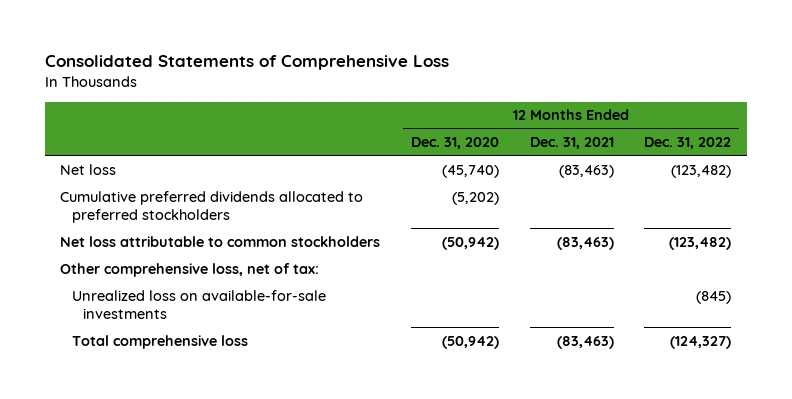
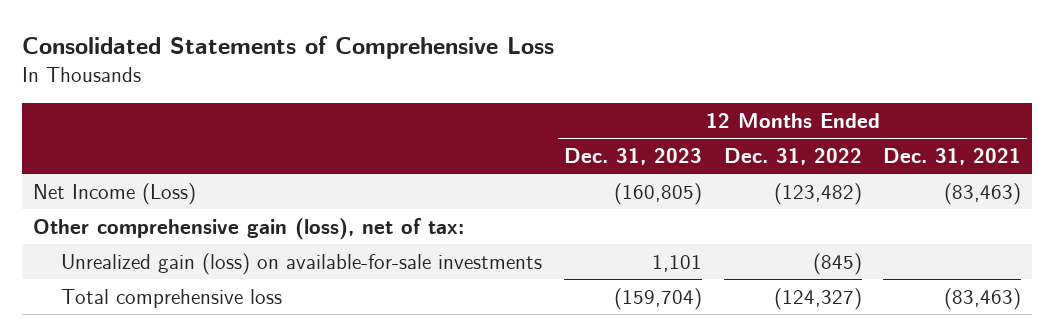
- | 12 Months Ended Dec. 31, 2020 | 12 Months Ended Dec. 31, 2021 | 12 Months Ended Dec. 31, 2022
+ | 12 Months Ended Dec. 31, 2023 | 12 Months Ended Dec. 31, 2022 | 12 Months Ended Dec. 31, 2021
- Net loss | (45,740) | (83,463) | (123,482)
- Cumulative preferred dividends allocated to preferred stockholders | (5,202) | |
- Net loss attributable to common stockholders | (50,942) | (83,463) | (123,482)
- Other comprehensive loss, net of tax:
- Unrealized loss on available-for-sale investments | | | (845)
+ Net Income (Loss) | (160,805) | (123,482) | (83,463)
+ Other comprehensive gain (loss), net of tax:
+ Unrealized gain (loss) on available-for-sale investments | 1,101 | (845) |

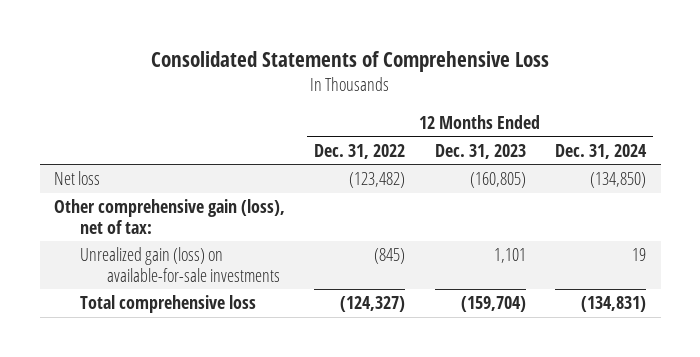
- | 12 Months Ended Dec. 31, 2023 | 12 Months Ended Dec. 31, 2022 | 12 Months Ended Dec. 31, 2021
+ | 12 Months Ended Dec. 31, 2022 | 12 Months Ended Dec. 31, 2023 | 12 Months Ended Dec. 31, 2024
- Net Income (Loss) | (160,805) | (123,482) | (83,463)
+ Net loss | (123,482) | (160,805) | (134,850)

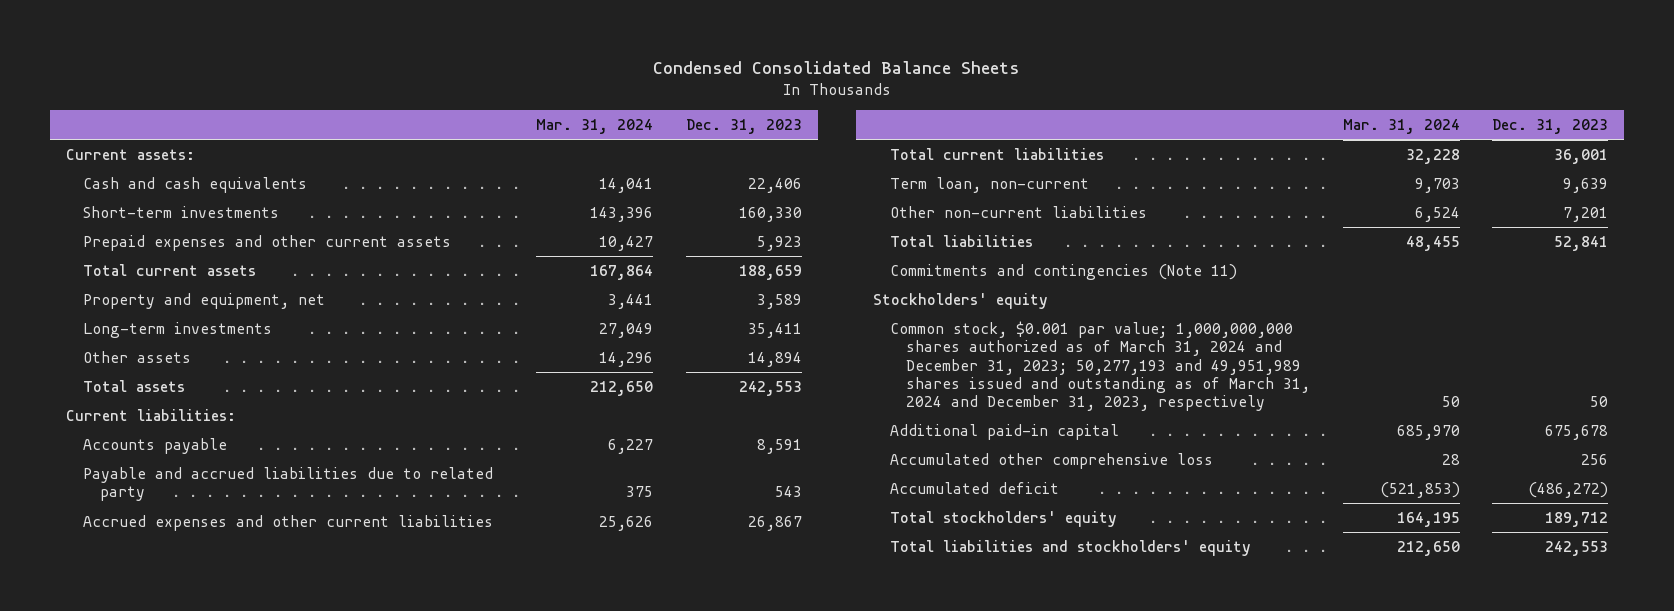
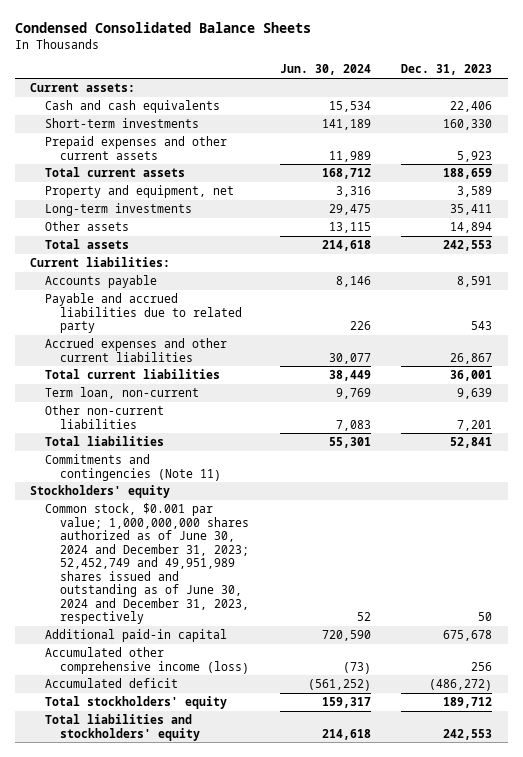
- | Mar. 31, 2024 | Dec. 31, 2023
+ | Jun. 30, 2024 | Dec. 31, 2023
- Common stock, $0.001 par value; 1,000,000,000 shares authorized as of March 31, 2024 and December 31, 2023; 50,277,193 and 49,951,989 shares issued and outstanding as of March 31, 2024 and December 31, 2023, respectively | 50 | 50
+ Common stock, $0.001 par value; 1,000,000,000 shares authorized as of June 30, 2024 and December 31, 2023; 52,452,749 and 49,951,989 shares issued and outstanding as of June 30, 2024 and December 31, 2023, respectively | 52 | 50
- Accumulated other comprehensive loss | 28 | 256
+ Accumulated other comprehensive income (loss) | (73) | 256

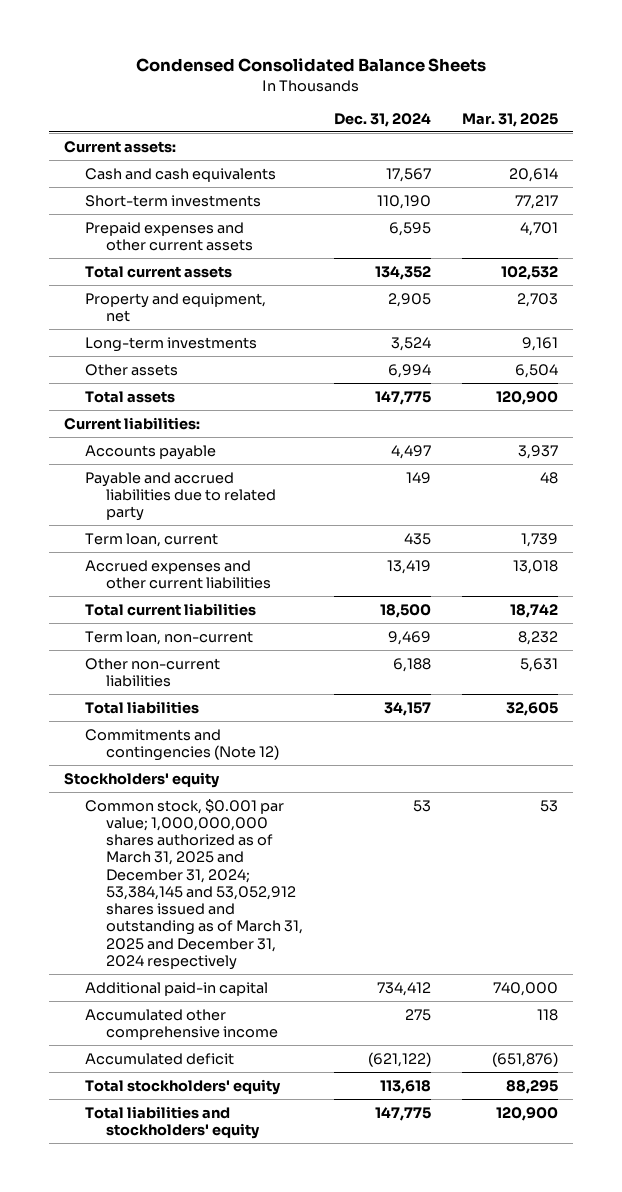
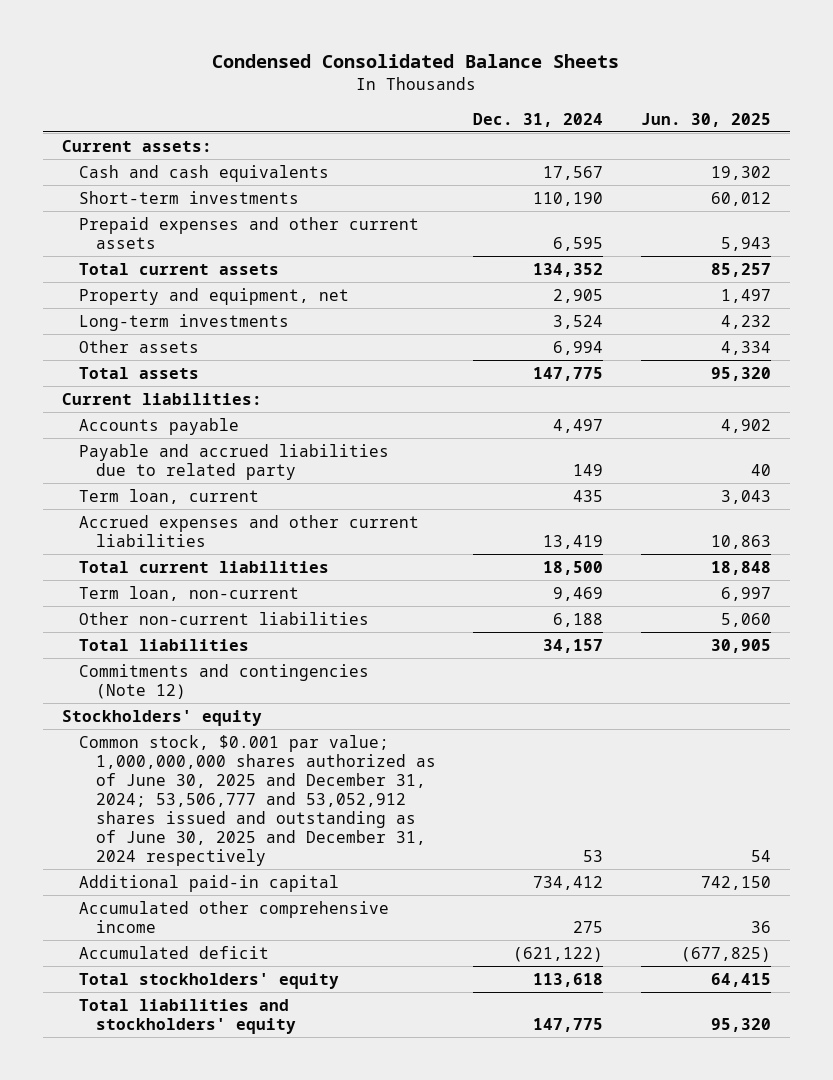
- | Dec. 31, 2024 | Mar. 31, 2025
+ | Dec. 31, 2024 | Jun. 30, 2025
- Common stock, $0.001 par value; 1,000,000,000 shares authorized as of March 31, 2025 and December 31, 2024; 53,384,145 and 53,052,912 shares issued and outstanding as of March 31, 2025 and December 31, 2024 respectively | 53 | 53
+ Common stock, $0.001 par value; 1,000,000,000 shares authorized as of June 30, 2025 and December 31, 2024; 53,506,777 and 53,052,912 shares issued and outstanding as of June 30, 2025 and December 31, 2024 respectively | 53 | 54

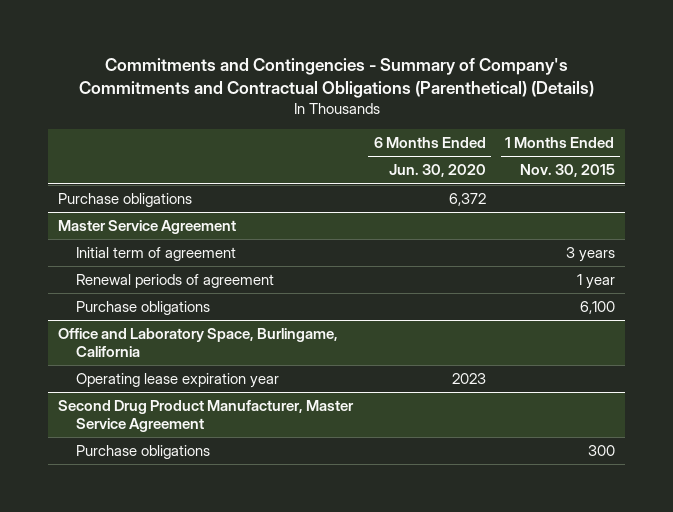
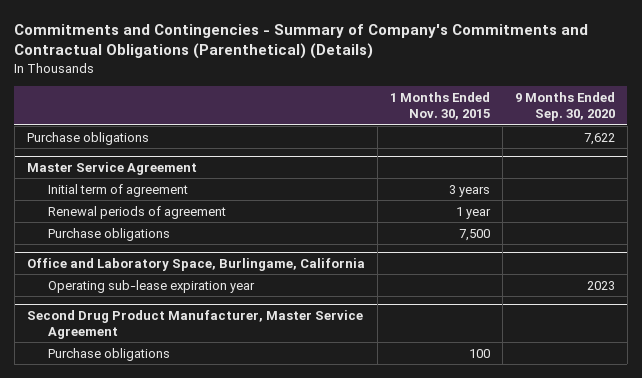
- | 6 Months Ended Jun. 30, 2020 | 1 Months Ended Nov. 30, 2015
+ | 1 Months Ended Nov. 30, 2015 | 9 Months Ended Sep. 30, 2020
@ Master Service Agreement
- Purchase obligations | | 6,100
+ Purchase obligations | 7,500 |
@ Office and Laboratory Space, Burlingame, California
- Operating lease expiration year | 2023 |
+ Operating sub-lease expiration year | | 2023
@ Second Drug Product Manufacturer, Master Service Agreement
- Purchase obligations | | 300
+ Purchase obligations | 100 |

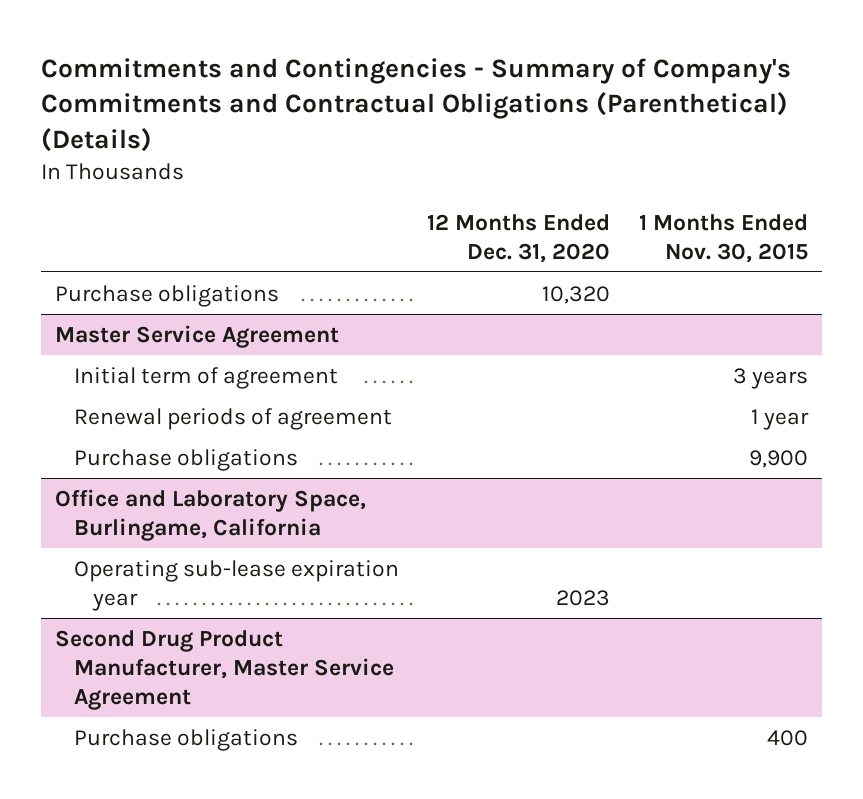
- | 1 Months Ended Nov. 30, 2015 | 9 Months Ended Sep. 30, 2020
+ | 12 Months Ended Dec. 31, 2020 | 1 Months Ended Nov. 30, 2015
@ Master Service Agreement
- Purchase obligations | 7,500 |
+ Purchase obligations | | 9,900
@ Second Drug Product Manufacturer, Master Service Agreement
- Purchase obligations | 100 |
+ Purchase obligations | | 400

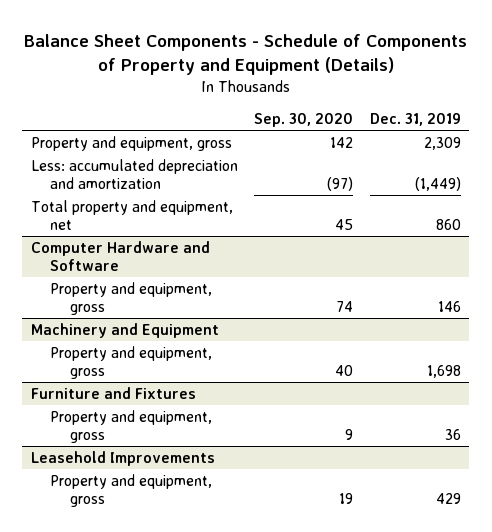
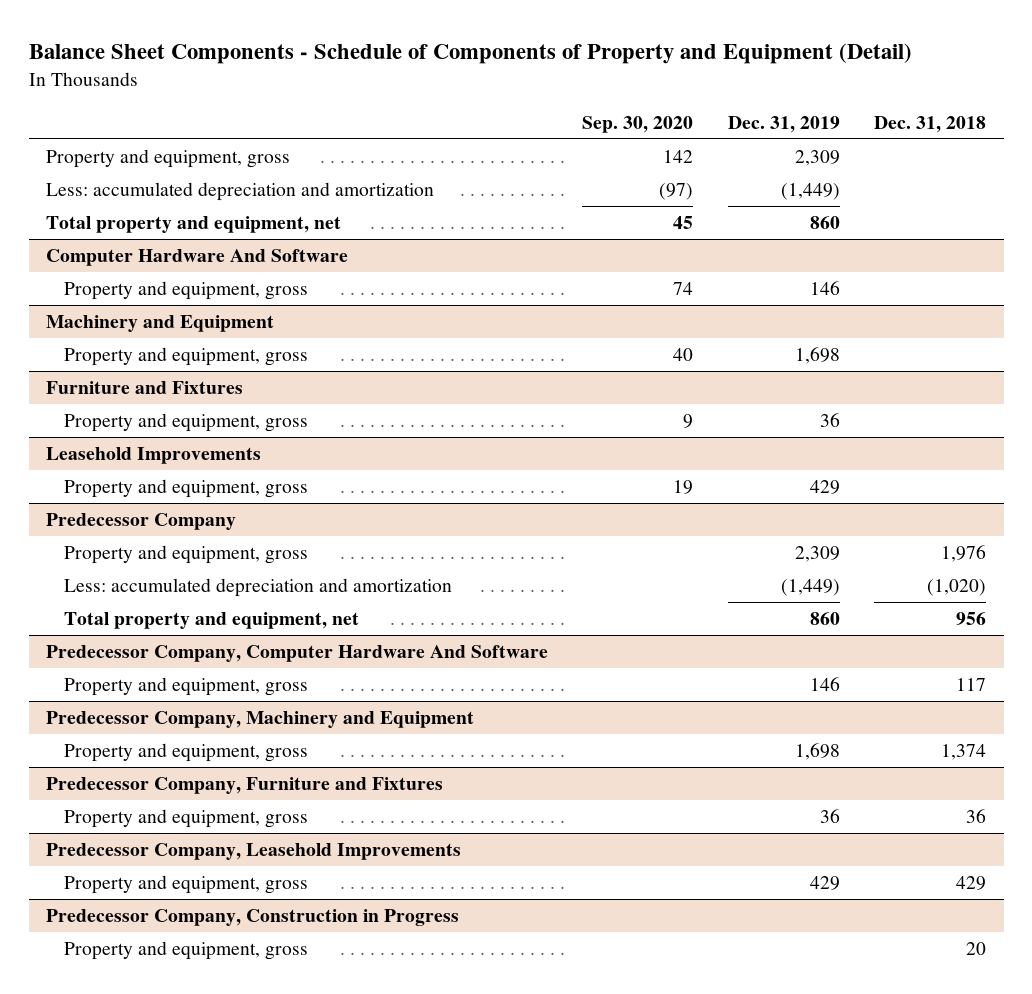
- Balance Sheet Components - Schedule of Components of Property and Equipment (Details)
+ Balance Sheet Components - Schedule of Components of Property and Equipment (Detail)
- | Sep. 30, 2020 | Dec. 31, 2019
+ | Sep. 30, 2020 | Dec. 31, 2019 | Dec. 31, 2018
- Computer Hardware and Software
+ Computer Hardware And Software
+ Predecessor Company
+ Property and equipment, gross | | 2,309 | 1,976
+ Less: accumulated depreciation and amortization | | (1,449) | (1,020)
+ Total property and equipment, net | | 860 | 956
+ Predecessor Company, Computer Hardware And Software
+ Property and equipment, gross | | 146 | 117
+ Predecessor Company, Machinery and Equipment
+ Property and equipment, gross | | 1,698 | 1,374
+ Predecessor Company, Furniture and Fixtures
+ Property and equipment, gross | | 36 | 36
+ Predecessor Company, Leasehold Improvements
+ Property and equipment, gross | | 429 | 429
+ Predecessor Company, Construction in Progress
+ Property and equipment, gross | | | 20

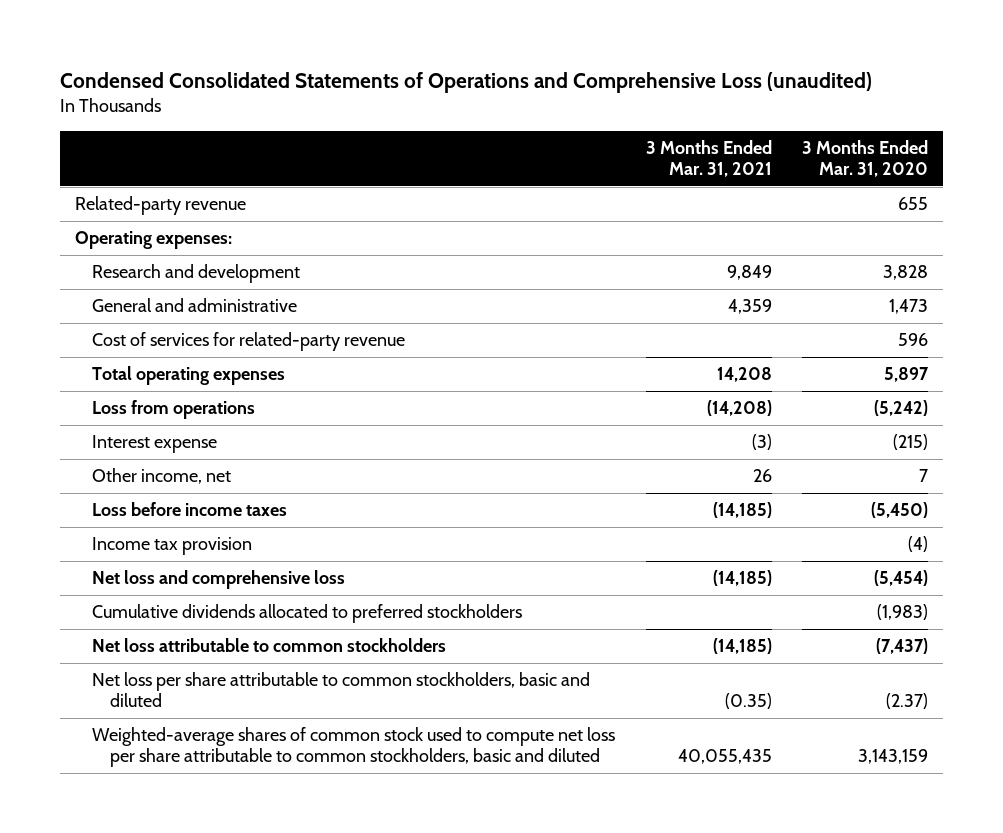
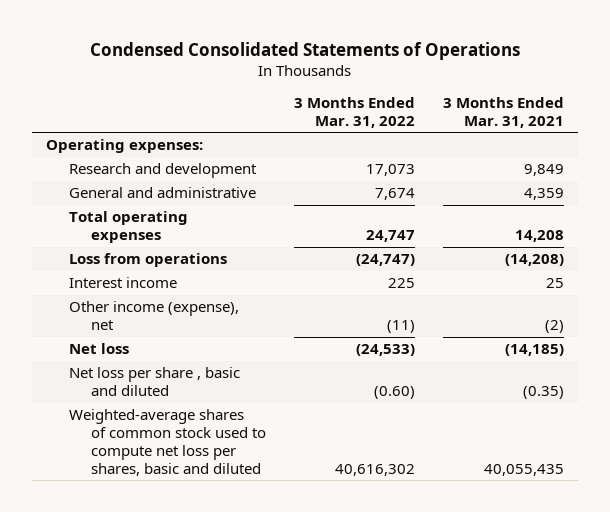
- Condensed Consolidated Statements of Operations and Comprehensive Loss (unaudited)
+ Condensed Consolidated Statements of Operations
- | 3 Months Ended Mar. 31, 2021 | 3 Months Ended Mar. 31, 2020
+ | 3 Months Ended Mar. 31, 2022 | 3 Months Ended Mar. 31, 2021
- Related-party revenue | | 655
- Cost of services for related-party revenue | | 596
- Interest expense | (3) | (215)
- Other income, net | 26 | 7
- Loss before income taxes | (14,185) | (5,450)
- Income tax provision | | (4)
- Net loss and comprehensive loss | (14,185) | (5,454)
- Cumulative dividends allocated to preferred stockholders | | (1,983)
- Net loss attributable to common stockholders | (14,185) | (7,437)
- Net loss per share attributable to common stockholders, basic and diluted | (0.35) | (2.37)
- Weighted-average shares of common stock used to compute net loss per share attributable to common stockholders, basic and diluted | 40,055,435 | 3,143,159
+ Interest income | 225 | 25
+ Other income (expense), net | (11) | (2)
+ Net loss | (24,533) | (14,185)
+ Net loss per share , basic and diluted | (0.60) | (0.35)
+ Weighted-average shares of common stock used to compute net loss per shares, basic and diluted | 40,616,302 | 40,055,435

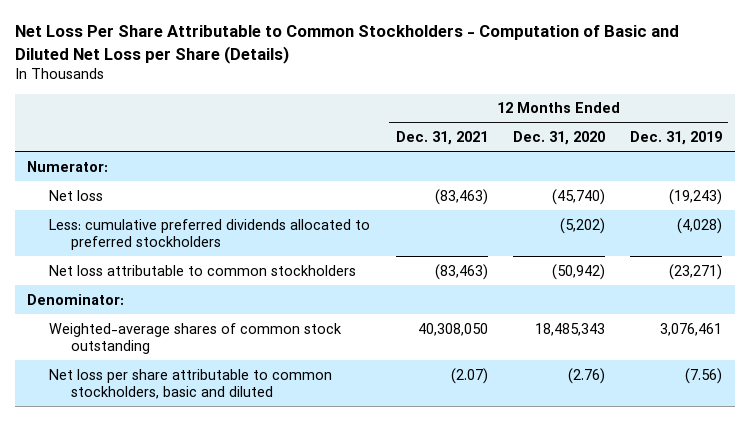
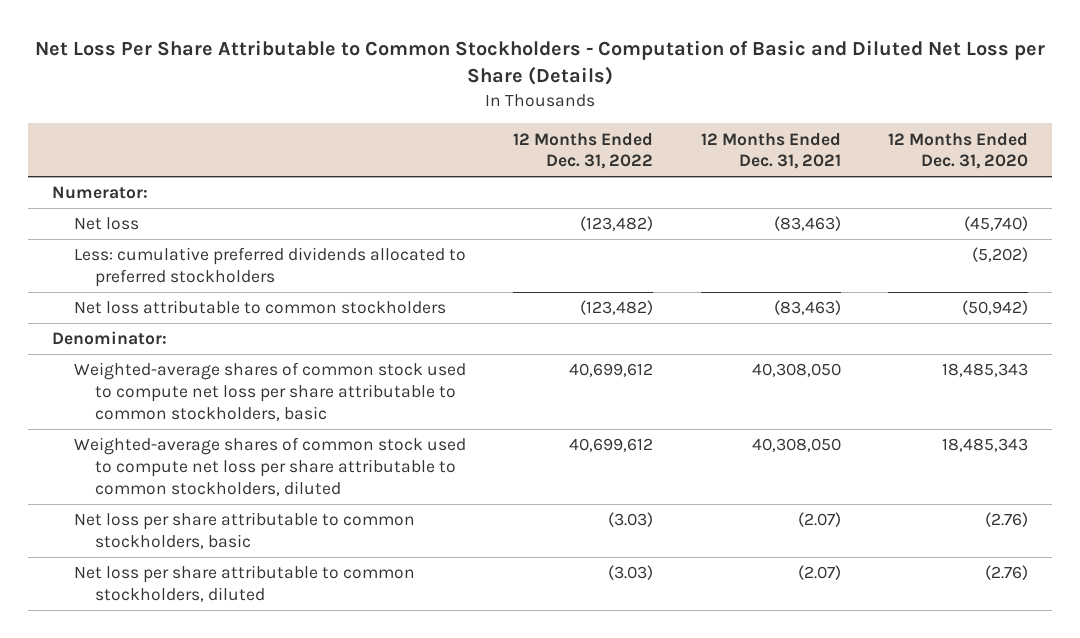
- | 12 Months Ended Dec. 31, 2021 | 12 Months Ended Dec. 31, 2020 | 12 Months Ended Dec. 31, 2019
+ | 12 Months Ended Dec. 31, 2022 | 12 Months Ended Dec. 31, 2021 | 12 Months Ended Dec. 31, 2020
- Weighted-average shares of common stock outstanding | 40,308,050 | 18,485,343 | 3,076,461
- Net loss per share attributable to common stockholders, basic and diluted | (2.07) | (2.76) | (7.56)
+ Weighted-average shares of common stock used to compute net loss per share attributable to common stockholders, basic | 40,699,612 | 40,308,050 | 18,485,343
+ Weighted-average shares of common stock used to compute net loss per share attributable to common stockholders, diluted | 40,699,612 | 40,308,050 | 18,485,343
+ Net loss per share attributable to common stockholders, basic | (3.03) | (2.07) | (2.76)
+ Net loss per share attributable to common stockholders, diluted | (3.03) | (2.07) | (2.76)

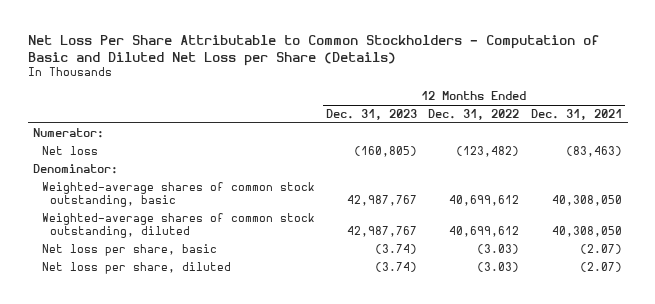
- | 12 Months Ended Dec. 31, 2022 | 12 Months Ended Dec. 31, 2021 | 12 Months Ended Dec. 31, 2020
+ | 12 Months Ended Dec. 31, 2023 | 12 Months Ended Dec. 31, 2022 | 12 Months Ended Dec. 31, 2021
- Less: cumulative preferred dividends allocated to preferred stockholders | | | (5,202)
- Net loss attributable to common stockholders | (123,482) | (83,463) | (50,942)
- Weighted-average shares of common stock used to compute net loss per share attributable to common stockholders, basic | 40,699,612 | 40,308,050 | 18,485,343
- Weighted-average shares of common stock used to compute net loss per share attributable to common stockholders, diluted | 40,699,612 | 40,308,050 | 18,485,343
- Net loss per share attributable to common stockholders, basic | (3.03) | (2.07) | (2.76)
- Net loss per share attributable to common stockholders, diluted | (3.03) | (2.07) | (2.76)
+ Weighted-average shares of common stock outstanding, basic | 42,987,767 | 40,699,612 | 40,308,050
+ Weighted-average shares of common stock outstanding, diluted | 42,987,767 | 40,699,612 | 40,308,050
+ Net loss per share, basic | (3.74) | (3.03) | (2.07)
+ Net loss per share, diluted | (3.74) | (3.03) | (2.07)

